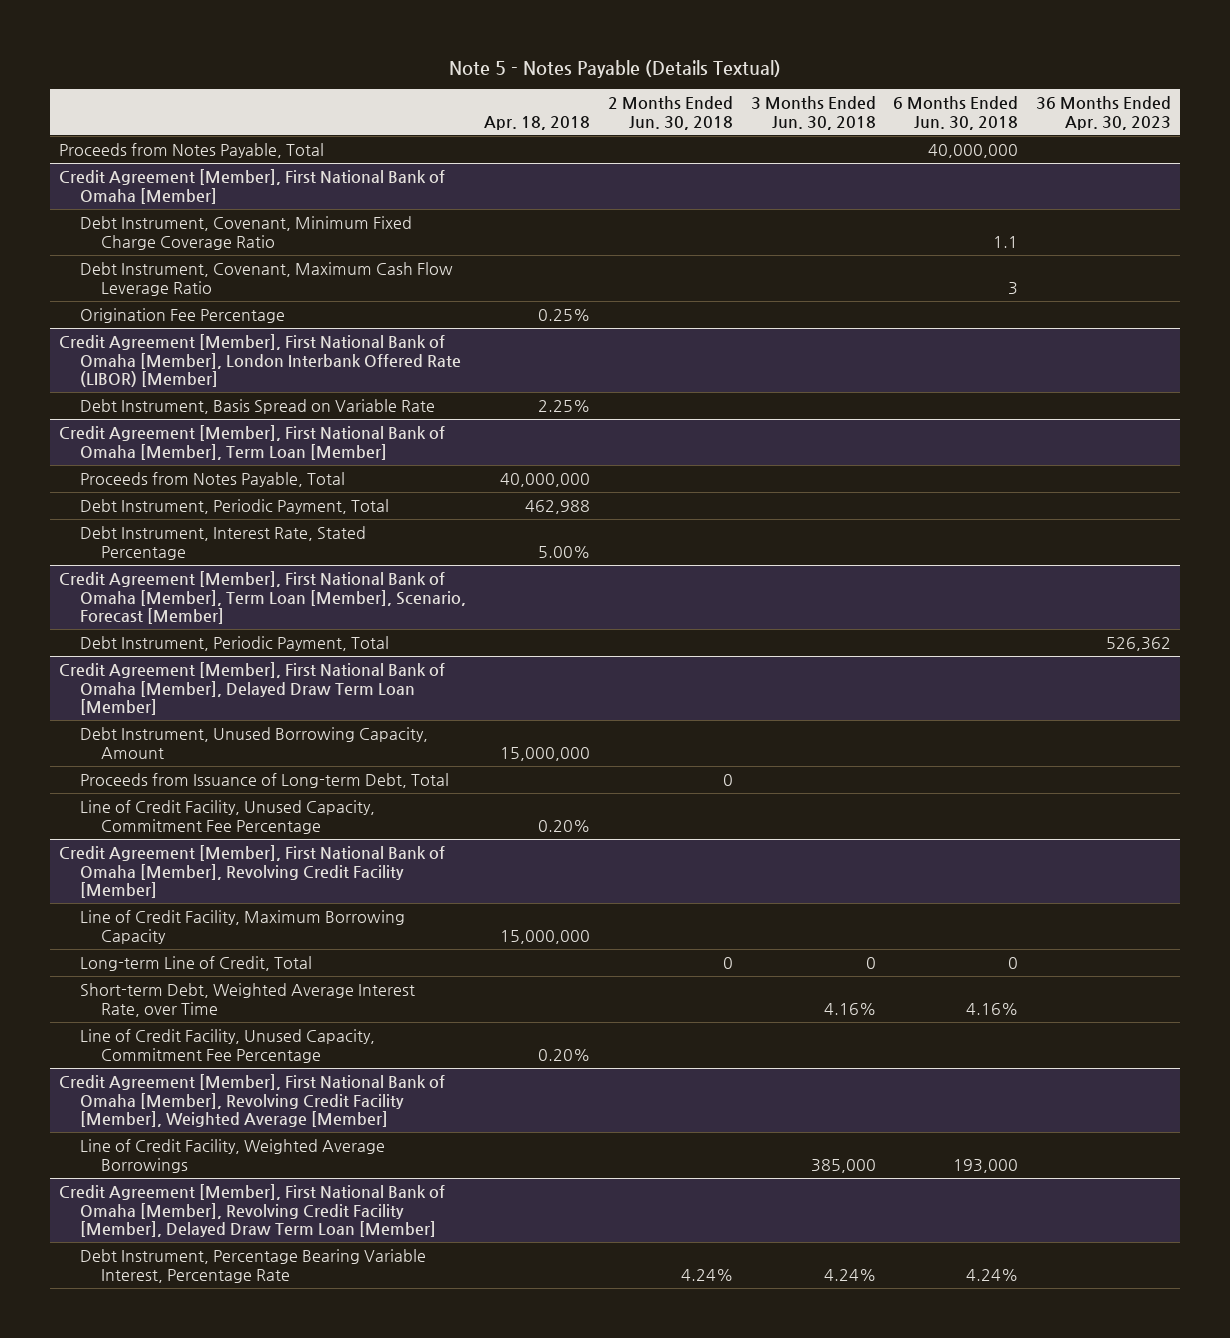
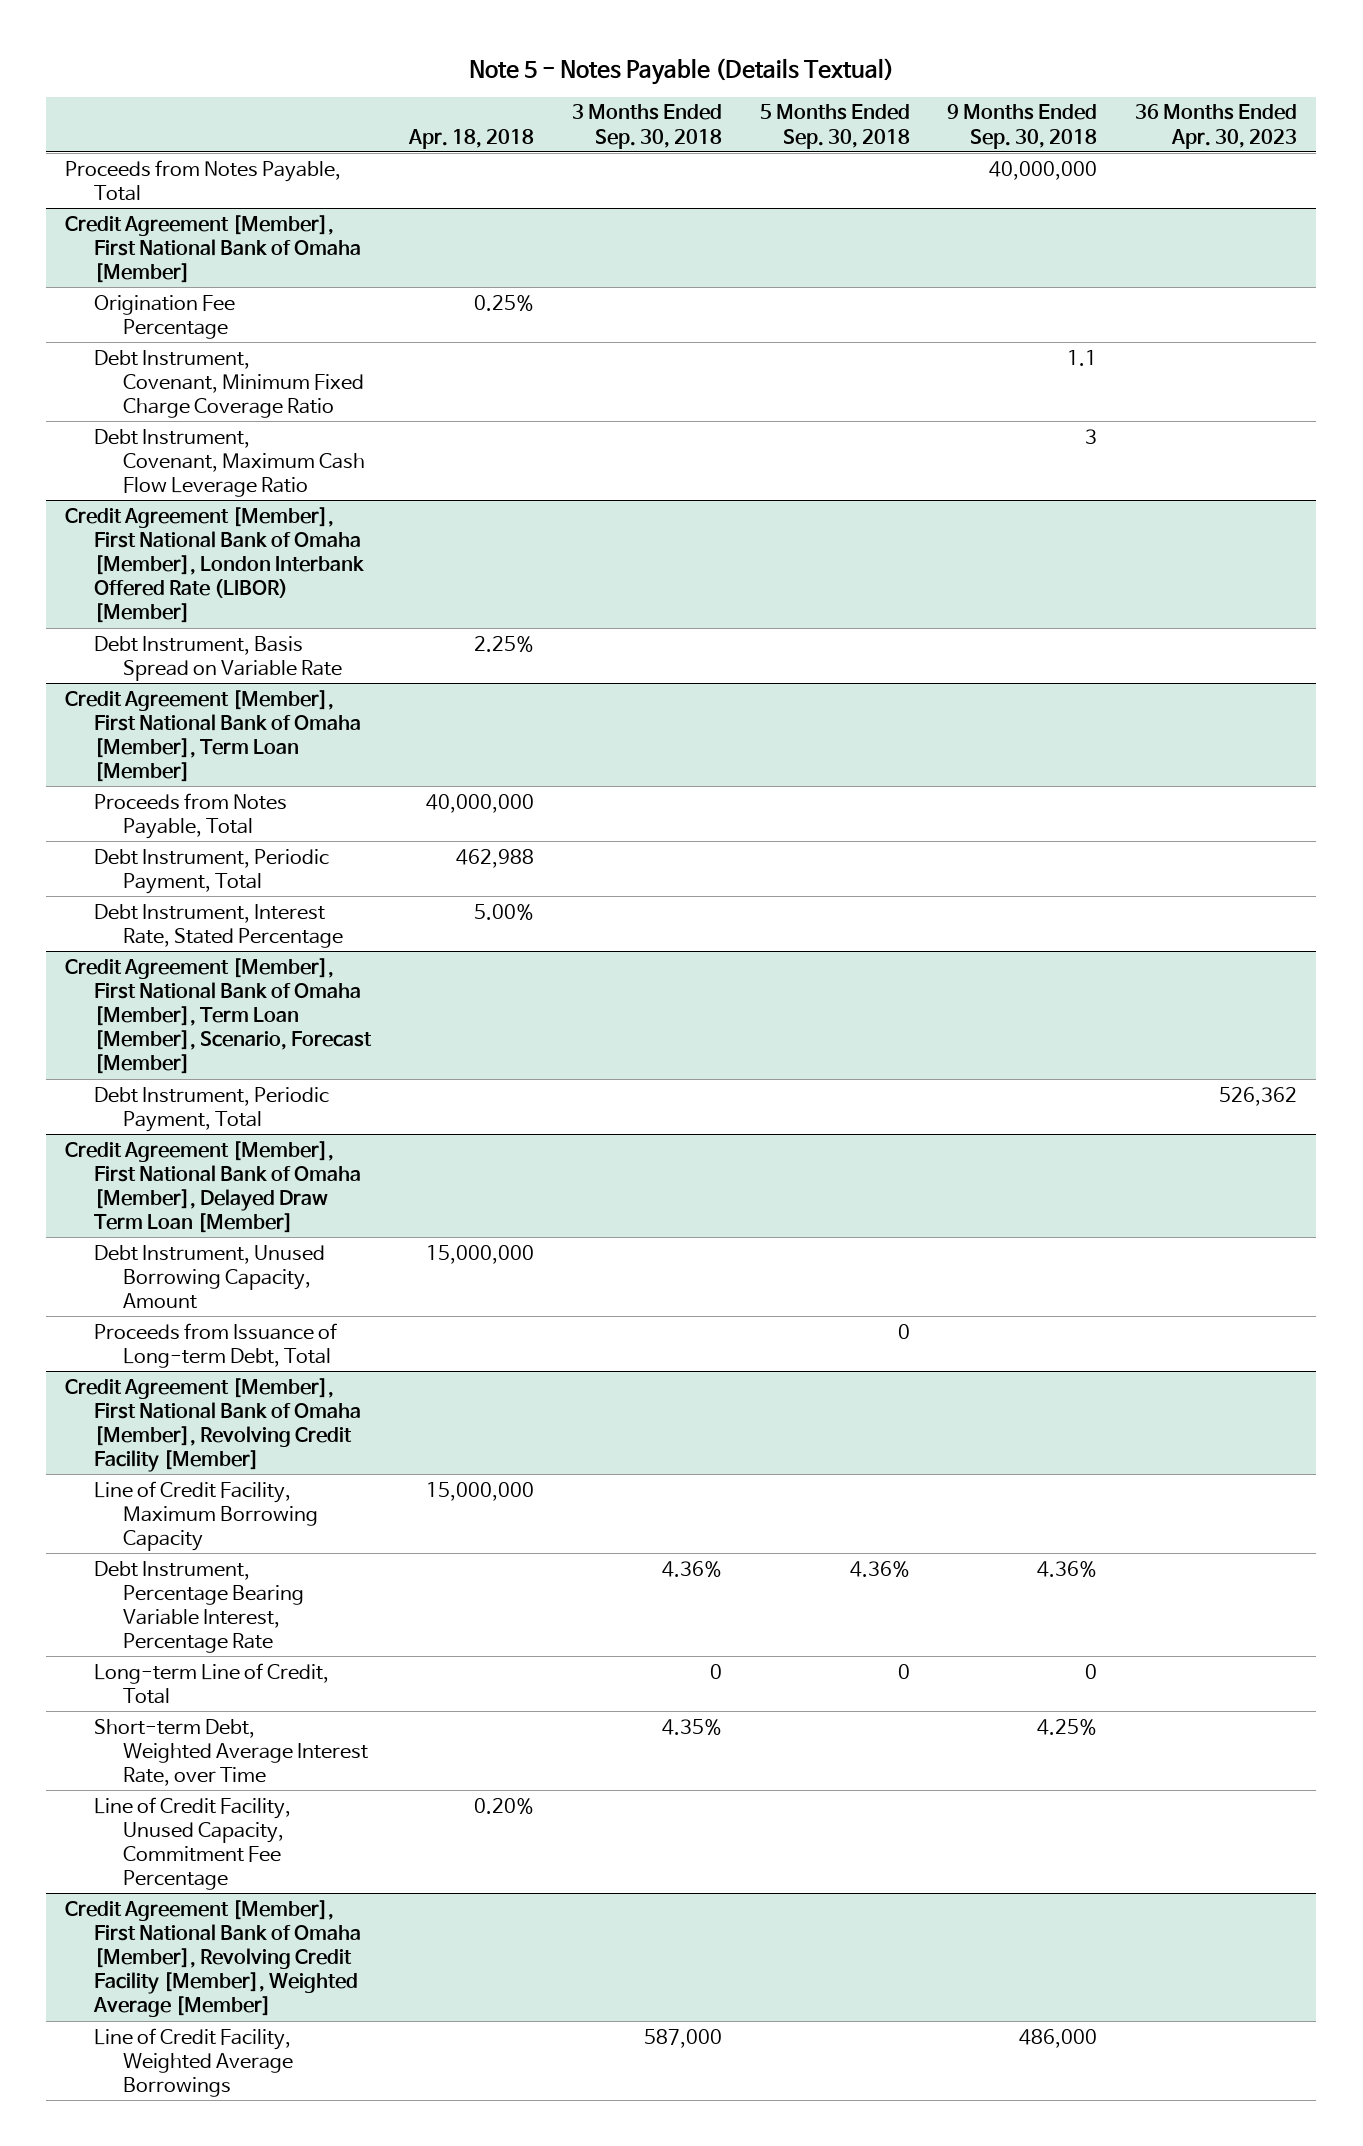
- | Apr. 18, 2018 | 2 Months Ended Jun. 30, 2018 | 3 Months Ended Jun. 30, 2018 | 6 Months Ended Jun. 30, 2018 | 36 Months Ended Apr. 30, 2023
+ | Apr. 18, 2018 | 3 Months Ended Sep. 30, 2018 | 5 Months Ended Sep. 30, 2018 | 9 Months Ended Sep. 30, 2018 | 36 Months Ended Apr. 30, 2023
@ Credit Agreement [Member], First National Bank of Omaha [Member]
moved up: Origination Fee Percentage | 0.25% | | | |
@ Credit Agreement [Member], First National Bank of Omaha [Member], Delayed Draw Term Loan [Member]
- Line of Credit Facility, Unused Capacity, Commitment Fee Percentage | 0.20% | | | |
@ Credit Agreement [Member], First National Bank of Omaha [Member], Revolving Credit Facility [Member]
+ Debt Instrument, Percentage Bearing Variable Interest, Percentage Rate | | 4.36% | 4.36% | 4.36% |
- Credit Agreement [Member], First National Bank of Omaha [Member], Revolving Credit Facility [Member], Delayed Draw Term Loan [Member]
- Debt Instrument, Percentage Bearing Variable Interest, Percentage Rate | | 4.24% | 4.24% | 4.24% |

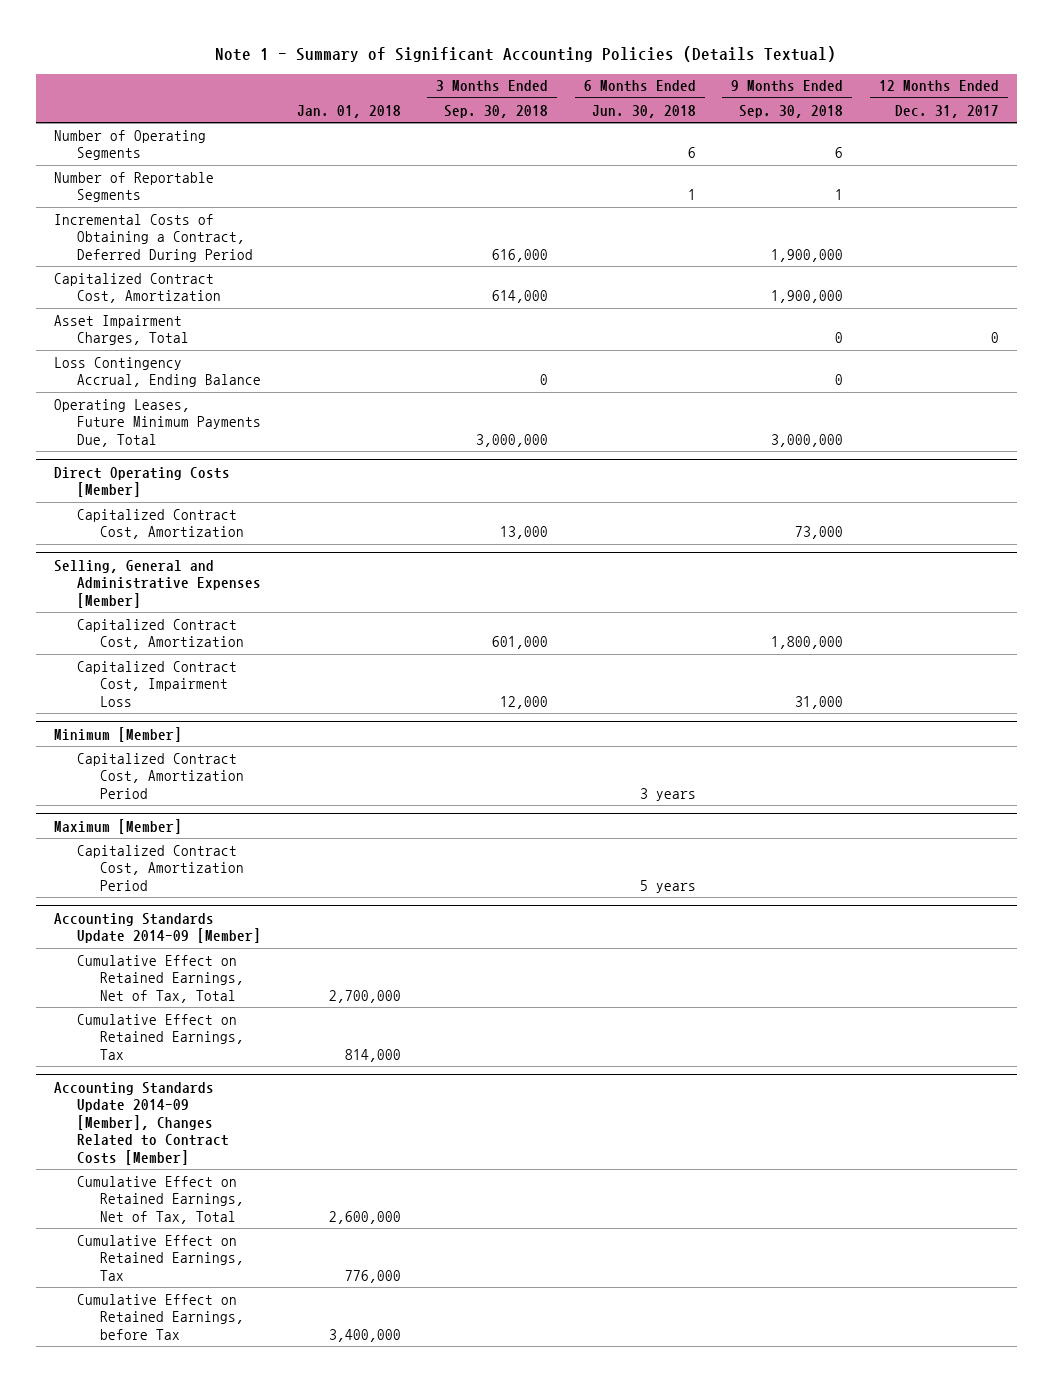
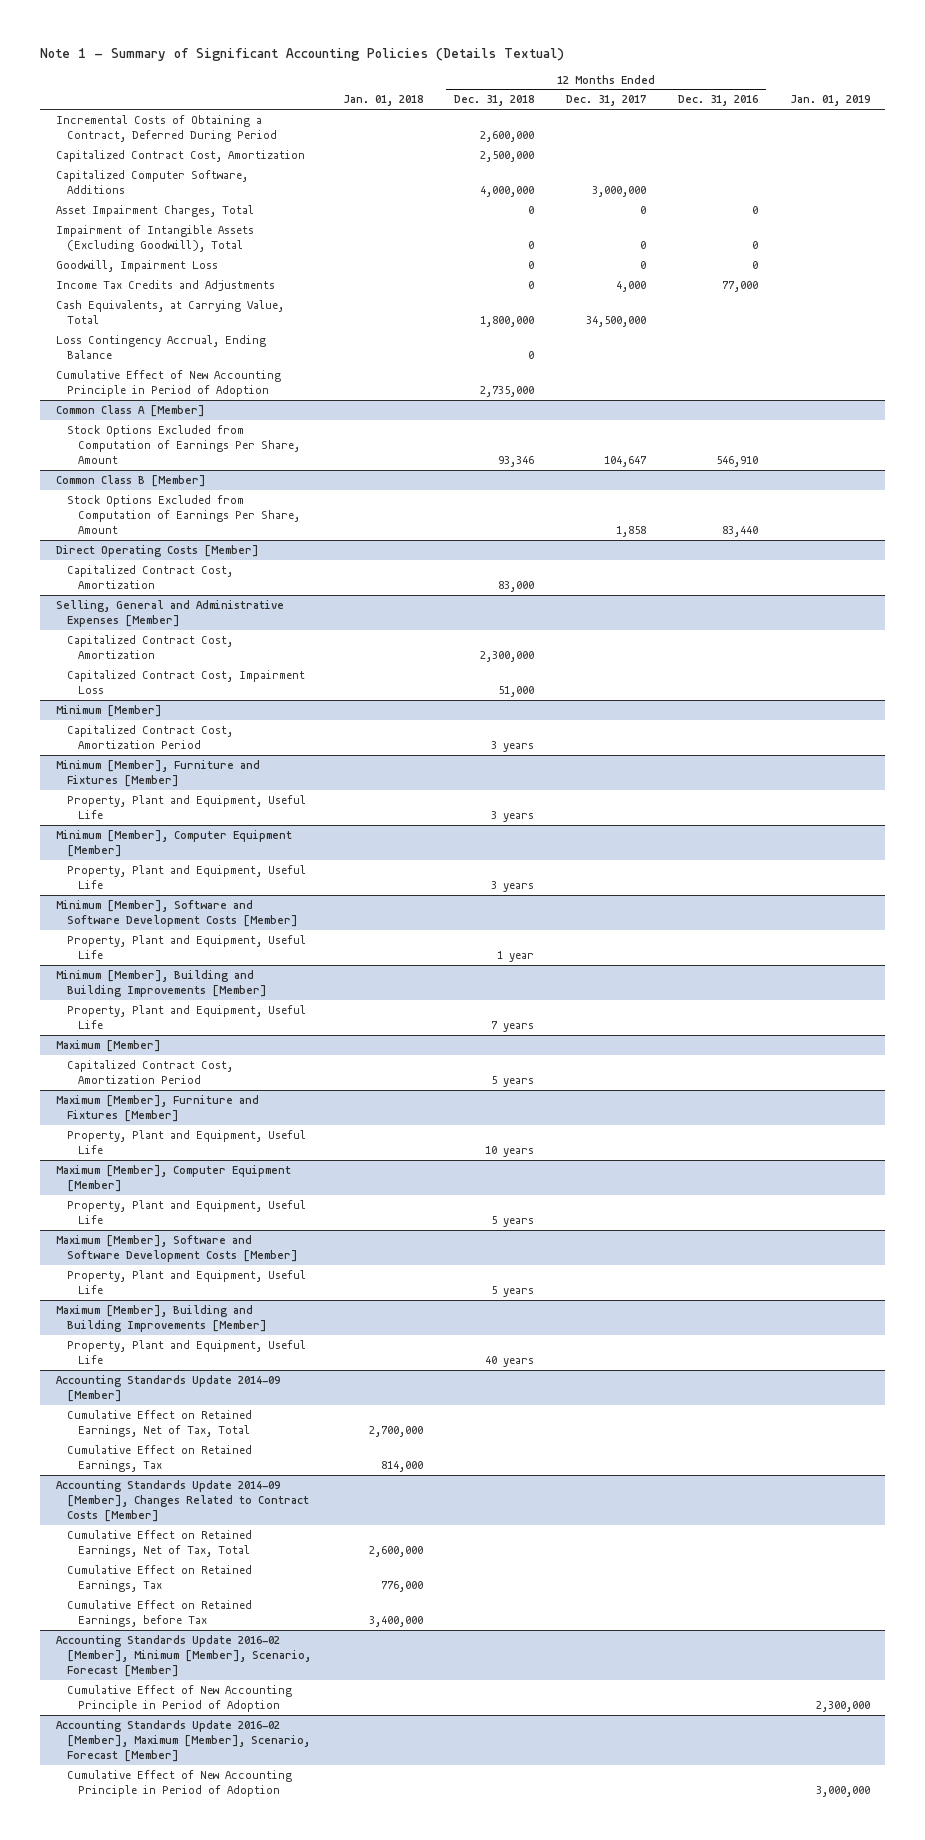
- | Jan. 01, 2018 | 3 Months Ended Sep. 30, 2018 | 6 Months Ended Jun. 30, 2018 | 9 Months Ended Sep. 30, 2018 | 12 Months Ended Dec. 31, 2017
+ | Jan. 01, 2018 | 12 Months Ended Dec. 31, 2018 | 12 Months Ended Dec. 31, 2017 | 12 Months Ended Dec. 31, 2016 | Jan. 01, 2019
- Number of Operating Segments | | | 6 | 6 |
- Number of Reportable Segments | | | 1 | 1 |
+ Capitalized Computer Software, Additions | | 4,000,000 | 3,000,000 | |
+ Impairment of Intangible Assets (Excluding Goodwill), Total | | 0 | 0 | 0 |
+ Goodwill, Impairment Loss | | 0 | 0 | 0 |
+ Income Tax Credits and Adjustments | | 0 | 4,000 | 77,000 |
+ Cash Equivalents, at Carrying Value, Total | | 1,800,000 | 34,500,000 | |
- Operating Leases, Future Minimum Payments Due, Total | | 3,000,000 | | 3,000,000 |
+ Cumulative Effect of New Accounting Principle in Period of Adoption | | 2,735,000 | | |
+ Common Class A [Member]
+ Stock Options Excluded from Computation of Earnings Per Share, Amount | | 93,346 | 104,647 | 546,910 |
+ Common Class B [Member]
+ Stock Options Excluded from Computation of Earnings Per Share, Amount | | | 1,858 | 83,440 |
+ Minimum [Member], Furniture and Fixtures [Member]
+ Property, Plant and Equipment, Useful Life | | 3 years | | |
+ Minimum [Member], Computer Equipment [Member]
+ Property, Plant and Equipment, Useful Life | | 3 years | | |
+ Minimum [Member], Software and Software Development Costs [Member]
+ Property, Plant and Equipment, Useful Life | | 1 year | | |
+ Minimum [Member], Building and Building Improvements [Member]
+ Property, Plant and Equipment, Useful Life | | 7 years | | |
+ Maximum [Member], Furniture and Fixtures [Member]
+ Property, Plant and Equipment, Useful Life | | 10 years | | |
+ Maximum [Member], Computer Equipment [Member]
+ Property, Plant and Equipment, Useful Life | | 5 years | | |
+ Maximum [Member], Software and Software Development Costs [Member]
+ Property, Plant and Equipment, Useful Life | | 5 years | | |
+ Maximum [Member], Building and Building Improvements [Member]
+ Property, Plant and Equipment, Useful Life | | 40 years | | |
+ Accounting Standards Update 2016-02 [Member], Minimum [Member], Scenario, Forecast [Member]
+ Cumulative Effect of New Accounting Principle in Period of Adoption | | | | | 2,300,000
+ Accounting Standards Update 2016-02 [Member], Maximum [Member], Scenario, Forecast [Member]
+ Cumulative Effect of New Accounting Principle in Period of Adoption | | | | | 3,000,000

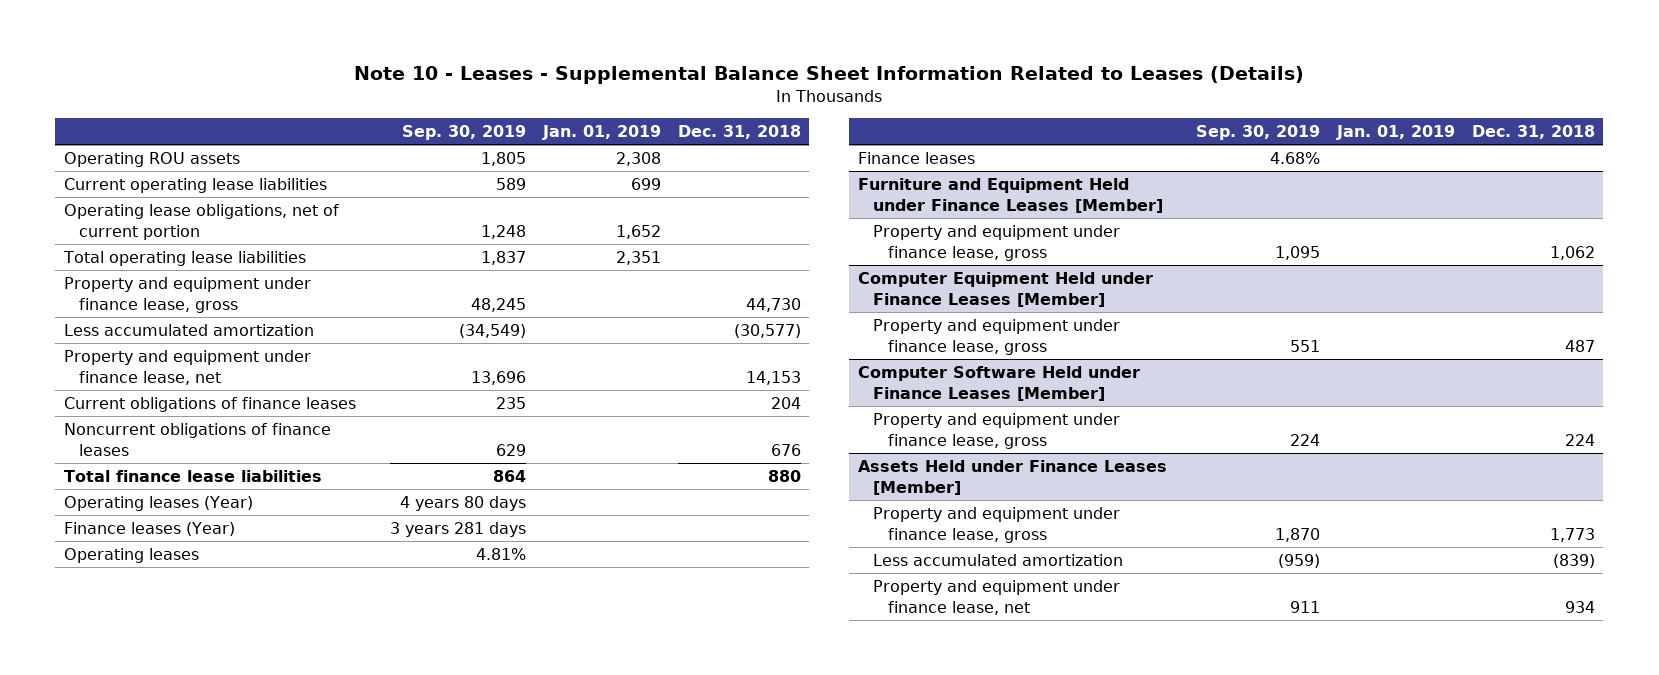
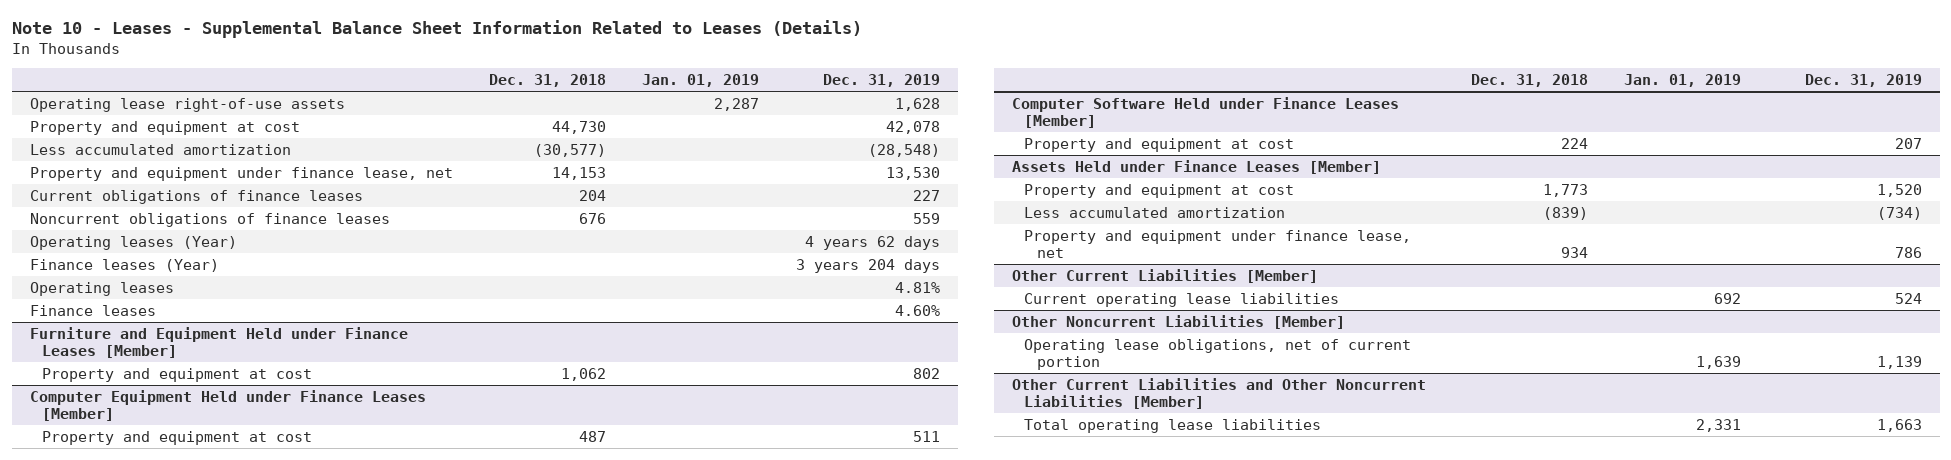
- | Sep. 30, 2019 | Jan. 01, 2019 | Dec. 31, 2018
+ | Dec. 31, 2018 | Jan. 01, 2019 | Dec. 31, 2019
- Operating ROU assets | 1,805 | 2,308 |
- Current operating lease liabilities | 589 | 699 |
- Operating lease obligations, net of current portion | 1,248 | 1,652 |
- Total operating lease liabilities | 1,837 | 2,351 |
- Property and equipment under finance lease, gross | 48,245 | | 44,730
+ Operating lease right-of-use assets | | 2,287 | 1,628
+ Property and equipment at cost | 44,730 | | 42,078
- Total finance lease liabilities | 864 | | 880
@ Furniture and Equipment Held under Finance Leases [Member]
- Property and equipment under finance lease, gross | 1,095 | | 1,062
+ Property and equipment at cost | 1,062 | | 802
@ Computer Equipment Held under Finance Leases [Member]
- Property and equipment under finance lease, gross | 551 | | 487
+ Property and equipment at cost | 487 | | 511
@ Computer Software Held under Finance Leases [Member]
- Property and equipment under finance lease, gross | 224 | | 224
+ Property and equipment at cost | 224 | | 207
@ Assets Held under Finance Leases [Member]
- Property and equipment under finance lease, gross | 1,870 | | 1,773
+ Property and equipment at cost | 1,773 | | 1,520
+ Other Current Liabilities [Member]
+ Current operating lease liabilities | | 692 | 524
+ Other Noncurrent Liabilities [Member]
+ Operating lease obligations, net of current portion | | 1,639 | 1,139
+ Other Current Liabilities and Other Noncurrent Liabilities [Member]
+ Total operating lease liabilities | | 2,331 | 1,663

